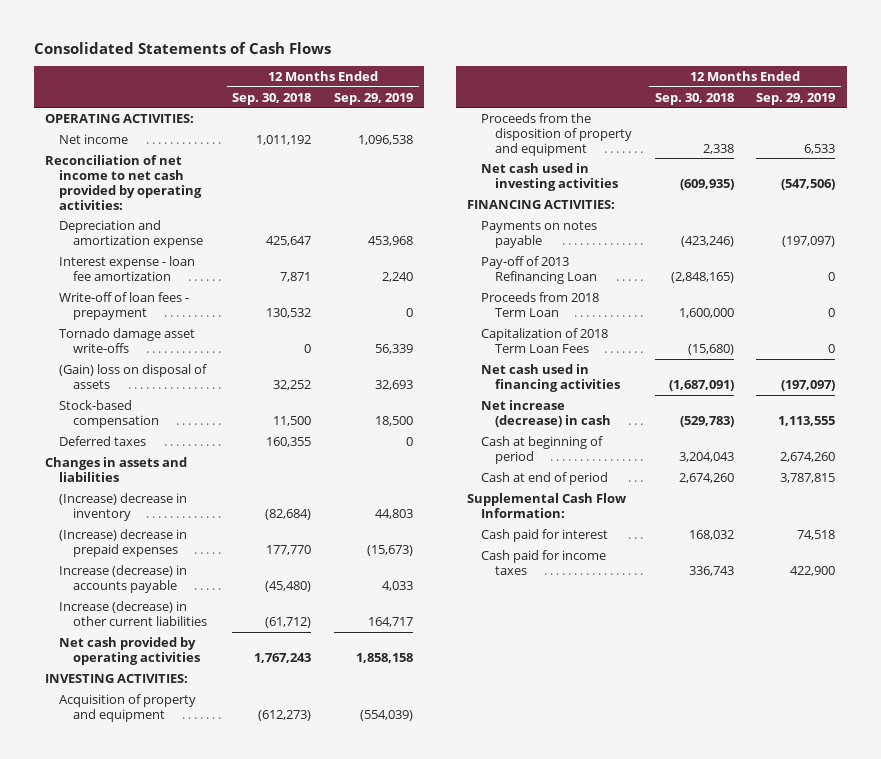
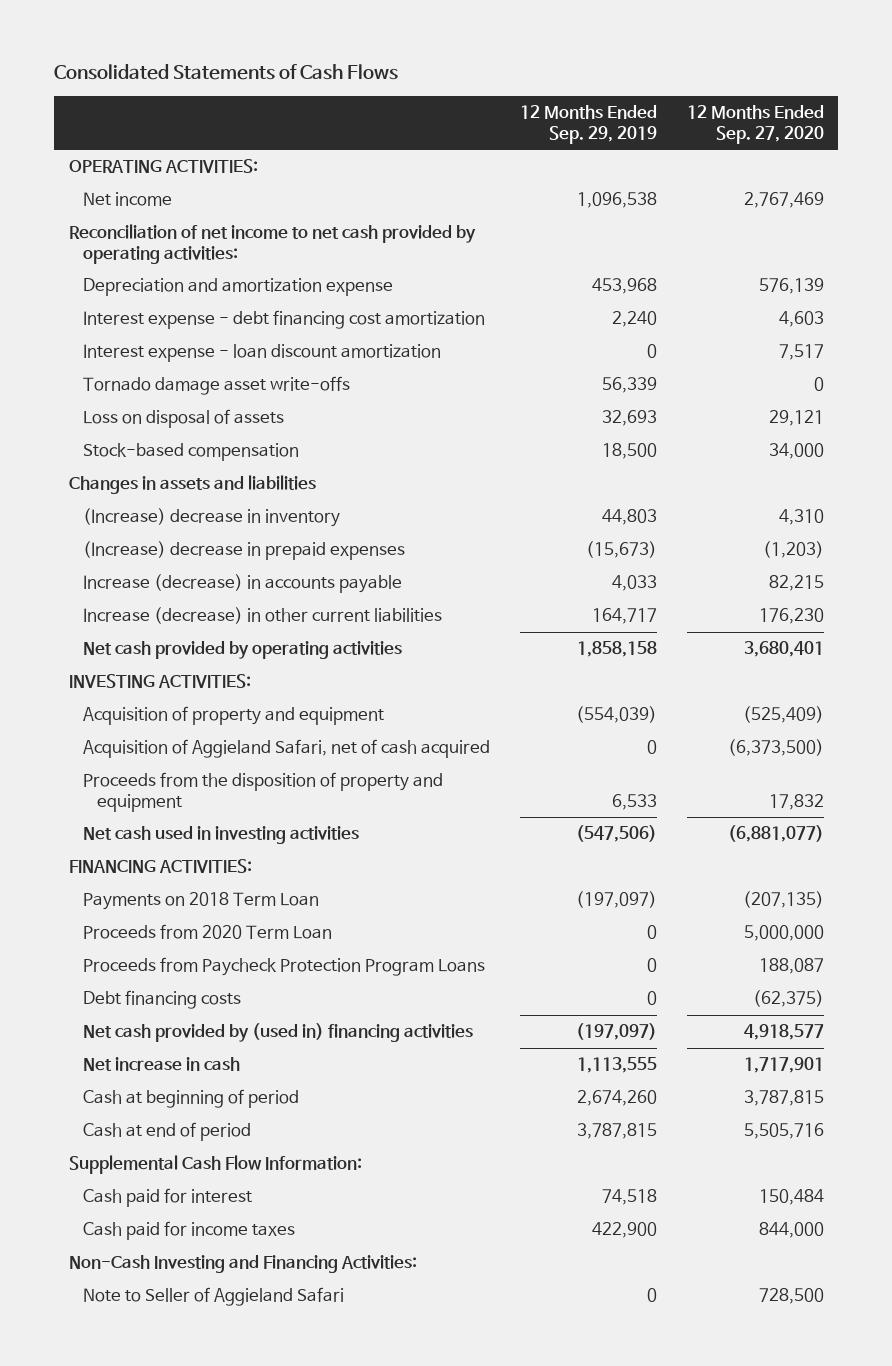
- | 12 Months Ended Sep. 30, 2018 | 12 Months Ended Sep. 29, 2019
+ | 12 Months Ended Sep. 29, 2019 | 12 Months Ended Sep. 27, 2020
- Interest expense - loan fee amortization | 7,871 | 2,240
- Write-off of loan fees - prepayment | 130,532 | 0
+ Interest expense - debt financing cost amortization | 2,240 | 4,603
+ Interest expense - loan discount amortization | 0 | 7,517
- (Gain) loss on disposal of assets | 32,252 | 32,693
+ Loss on disposal of assets | 32,693 | 29,121
- Deferred taxes | 160,355 | 0
+ Acquisition of Aggieland Safari, net of cash acquired | 0 | (6,373,500)
- Payments on notes payable | (423,246) | (197,097)
- Pay-off of 2013 Refinancing Loan | (2,848,165) | 0
- Proceeds from 2018 Term Loan | 1,600,000 | 0
- Capitalization of 2018 Term Loan Fees | (15,680) | 0
- Net cash used in financing activities | (1,687,091) | (197,097)
- Net increase (decrease) in cash | (529,783) | 1,113,555
+ Payments on 2018 Term Loan | (197,097) | (207,135)
+ Proceeds from 2020 Term Loan | 0 | 5,000,000
+ Proceeds from Paycheck Protection Program Loans | 0 | 188,087
+ Debt financing costs | 0 | (62,375)
+ Net cash provided by (used in) financing activities | (197,097) | 4,918,577
+ Net increase in cash | 1,113,555 | 1,717,901
+ Non-Cash Investing and Financing Activities:
+ Note to Seller of Aggieland Safari | 0 | 728,500

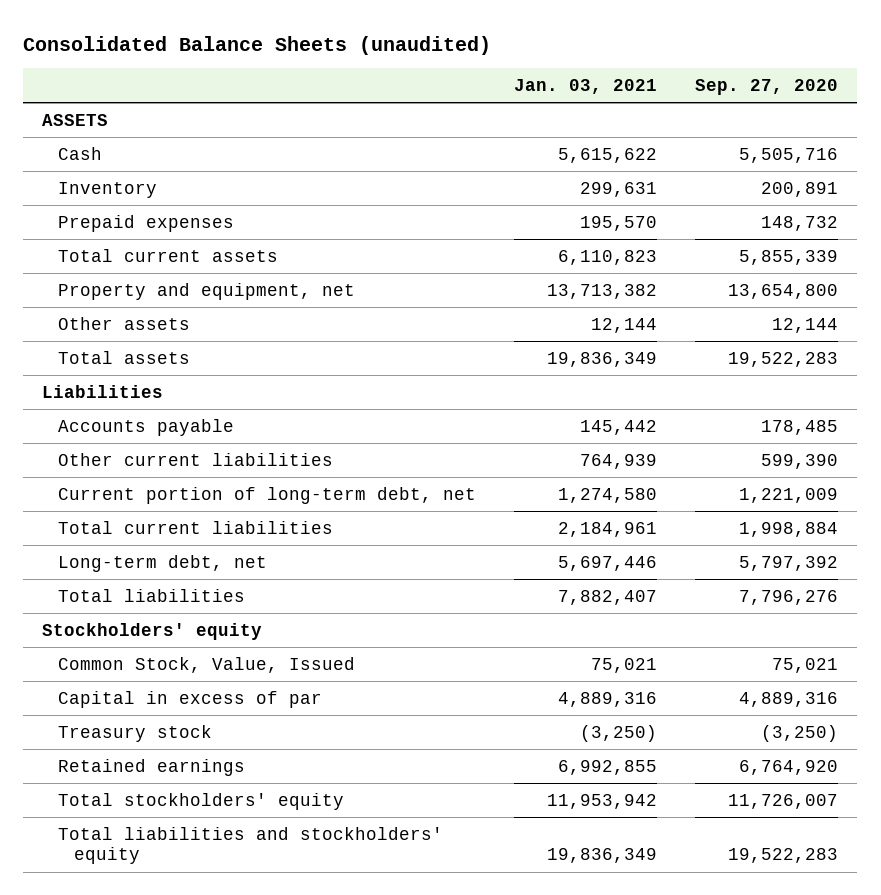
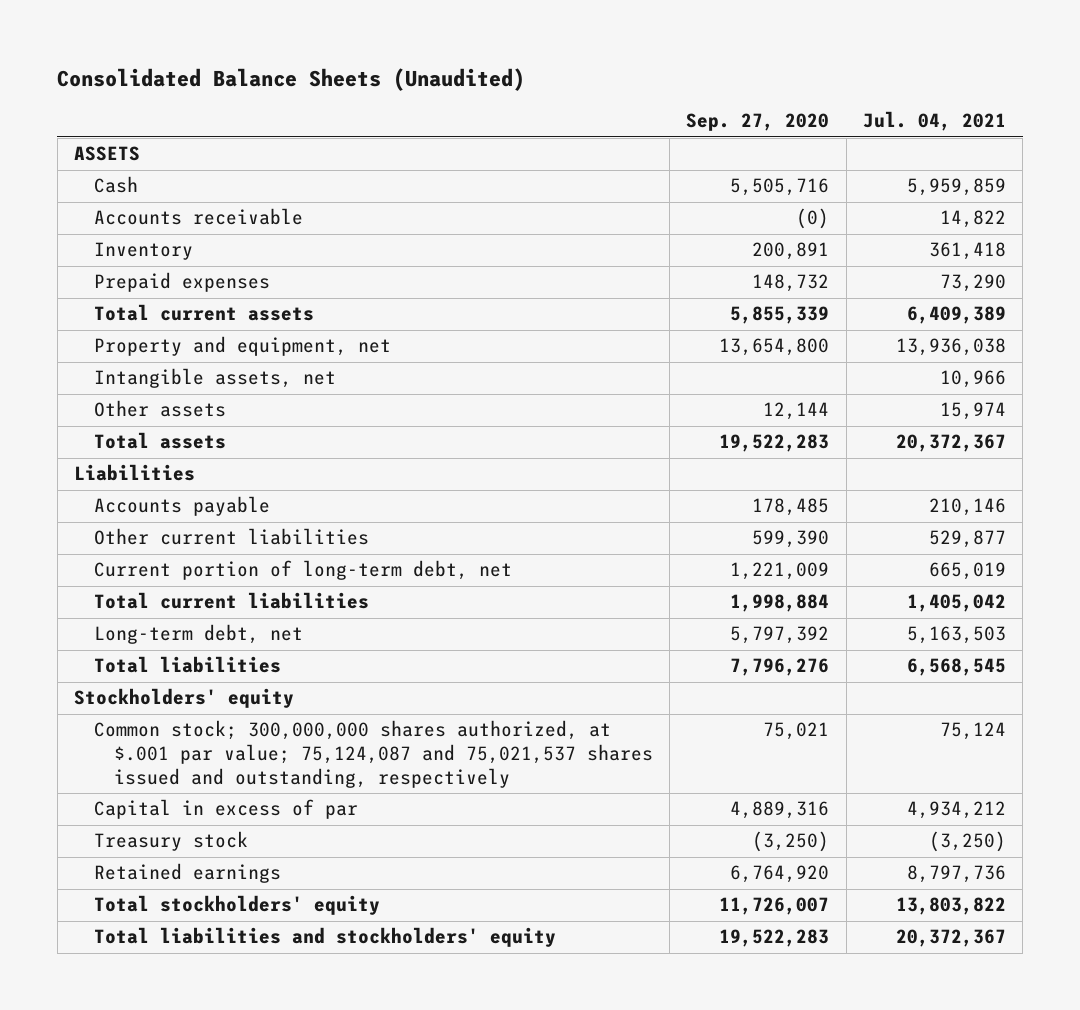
- Consolidated Balance Sheets (unaudited)
+ Consolidated Balance Sheets (Unaudited)
- | Jan. 03, 2021 | Sep. 27, 2020
+ | Sep. 27, 2020 | Jul. 04, 2021
+ Accounts receivable | (0) | 14,822
+ Intangible assets, net | | 10,966
- Common Stock, Value, Issued | 75,021 | 75,021
+ Common stock; 300,000,000 shares authorized, at $.001 par value; 75,124,087 and 75,021,537 shares issued and outstanding, respectively | 75,021 | 75,124

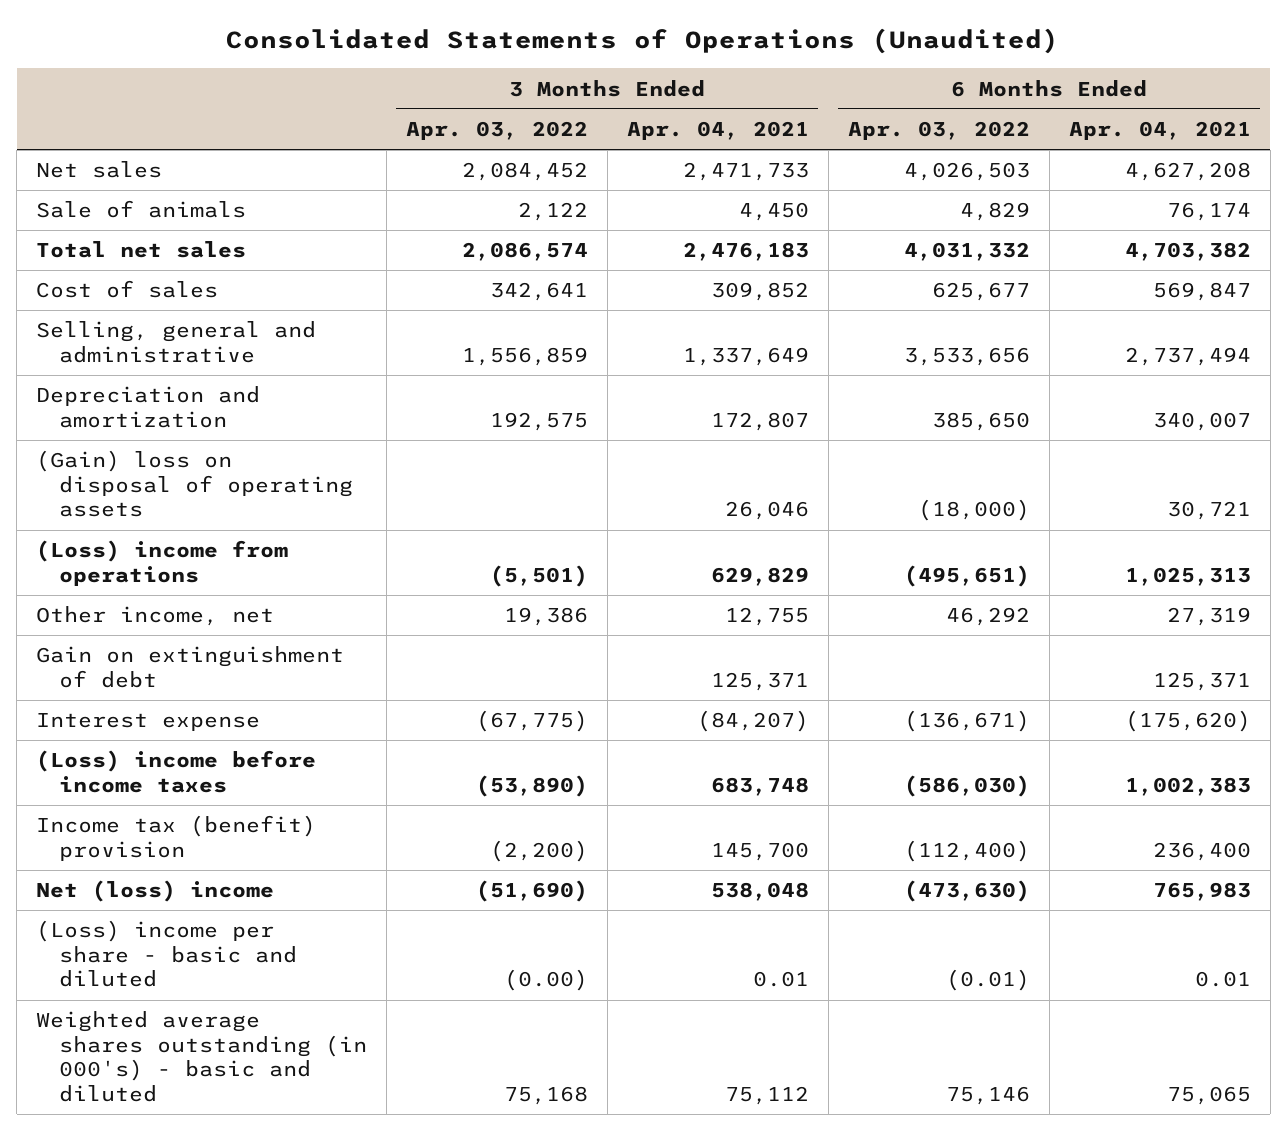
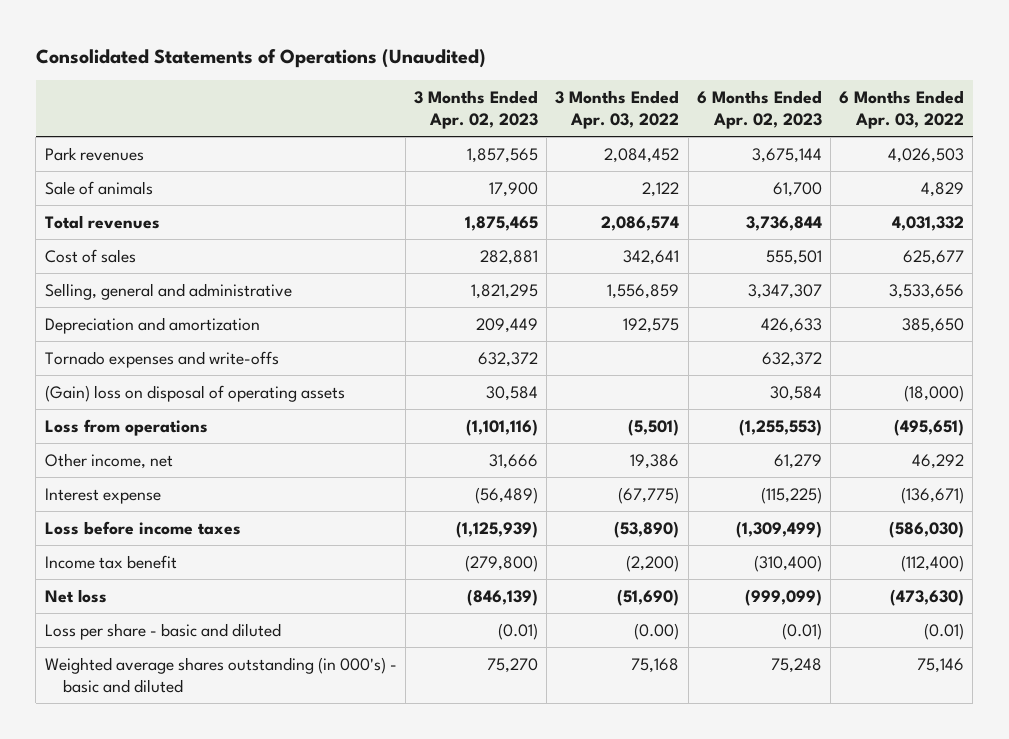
- | 3 Months Ended Apr. 03, 2022 | 3 Months Ended Apr. 04, 2021 | 6 Months Ended Apr. 03, 2022 | 6 Months Ended Apr. 04, 2021
+ | 3 Months Ended Apr. 02, 2023 | 3 Months Ended Apr. 03, 2022 | 6 Months Ended Apr. 02, 2023 | 6 Months Ended Apr. 03, 2022
- Net sales | 2,084,452 | 2,471,733 | 4,026,503 | 4,627,208
+ Park revenues | 1,857,565 | 2,084,452 | 3,675,144 | 4,026,503
- Total net sales | 2,086,574 | 2,476,183 | 4,031,332 | 4,703,382
+ Total revenues | 1,875,465 | 2,086,574 | 3,736,844 | 4,031,332
+ Tornado expenses and write-offs | 632,372 | | 632,372 |
- (Loss) income from operations | (5,501) | 629,829 | (495,651) | 1,025,313
+ Loss from operations | (1,101,116) | (5,501) | (1,255,553) | (495,651)
- Gain on extinguishment of debt | | 125,371 | | 125,371
- (Loss) income before income taxes | (53,890) | 683,748 | (586,030) | 1,002,383
- Income tax (benefit) provision | (2,200) | 145,700 | (112,400) | 236,400
- Net (loss) income | (51,690) | 538,048 | (473,630) | 765,983
- (Loss) income per share - basic and diluted | (0.00) | 0.01 | (0.01) | 0.01
+ Loss before income taxes | (1,125,939) | (53,890) | (1,309,499) | (586,030)
+ Income tax benefit | (279,800) | (2,200) | (310,400) | (112,400)
+ Net loss | (846,139) | (51,690) | (999,099) | (473,630)
+ Loss per share - basic and diluted | (0.01) | (0.00) | (0.01) | (0.01)

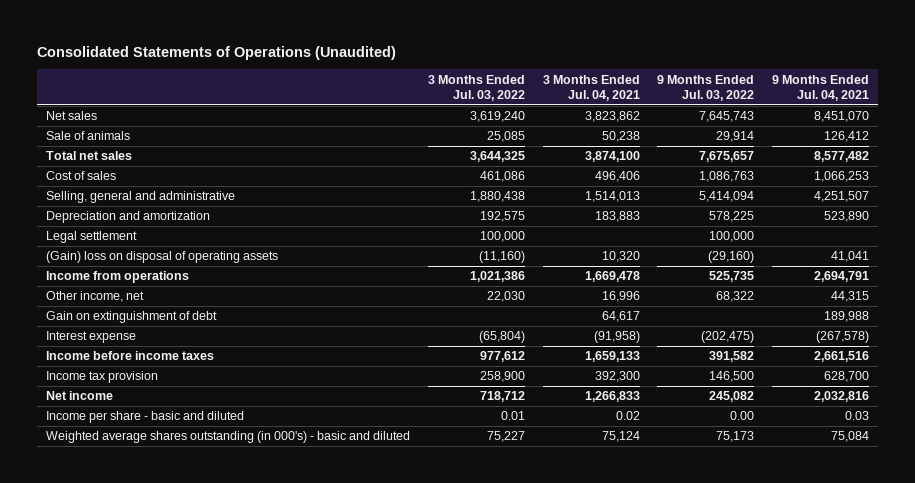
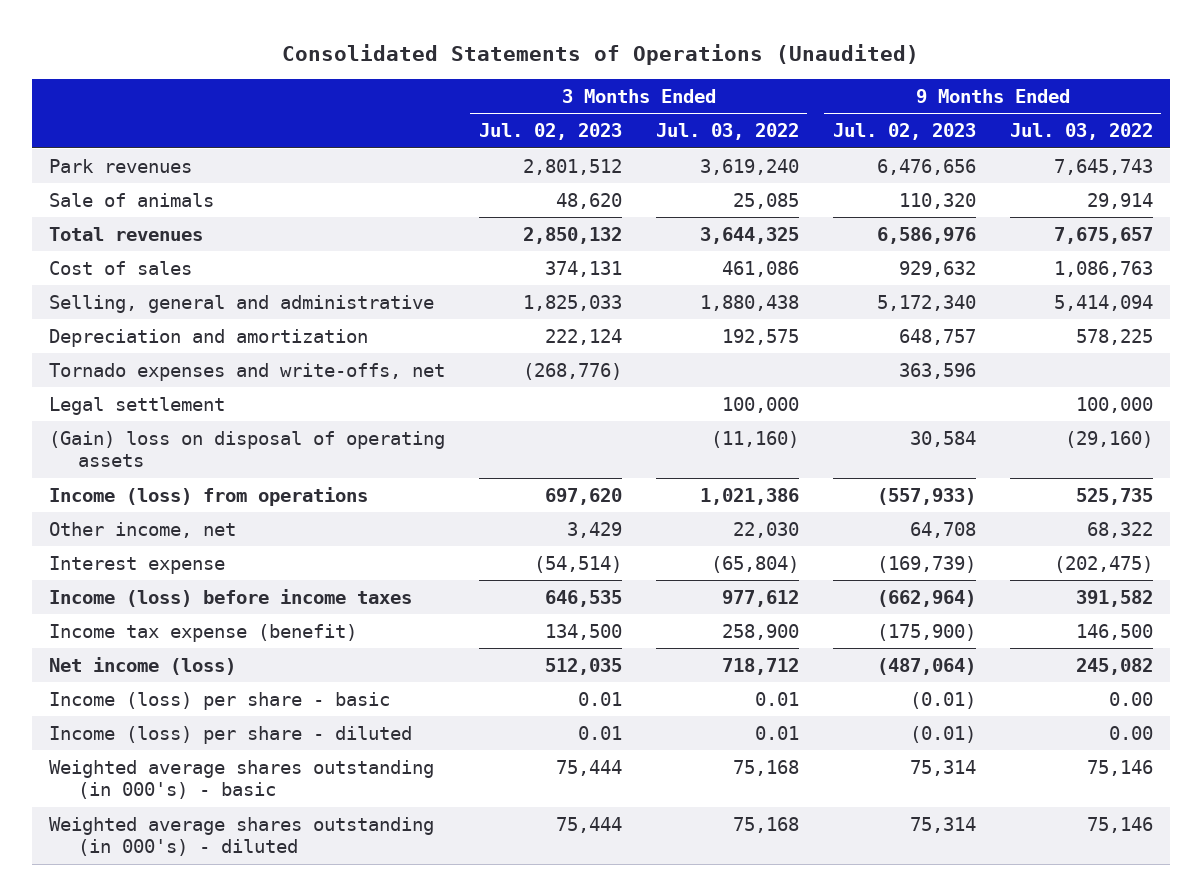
- | 3 Months Ended Jul. 03, 2022 | 3 Months Ended Jul. 04, 2021 | 9 Months Ended Jul. 03, 2022 | 9 Months Ended Jul. 04, 2021
+ | 3 Months Ended Jul. 02, 2023 | 3 Months Ended Jul. 03, 2022 | 9 Months Ended Jul. 02, 2023 | 9 Months Ended Jul. 03, 2022
- Net sales | 3,619,240 | 3,823,862 | 7,645,743 | 8,451,070
+ Park revenues | 2,801,512 | 3,619,240 | 6,476,656 | 7,645,743
- Total net sales | 3,644,325 | 3,874,100 | 7,675,657 | 8,577,482
+ Total revenues | 2,850,132 | 3,644,325 | 6,586,976 | 7,675,657
+ Tornado expenses and write-offs, net | (268,776) | | 363,596 |
- Income from operations | 1,021,386 | 1,669,478 | 525,735 | 2,694,791
+ Income (loss) from operations | 697,620 | 1,021,386 | (557,933) | 525,735
- Gain on extinguishment of debt | | 64,617 | | 189,988
- Income before income taxes | 977,612 | 1,659,133 | 391,582 | 2,661,516
- Income tax provision | 258,900 | 392,300 | 146,500 | 628,700
- Net income | 718,712 | 1,266,833 | 245,082 | 2,032,816
- Income per share - basic and diluted | 0.01 | 0.02 | 0.00 | 0.03
- Weighted average shares outstanding (in 000's) - basic and diluted | 75,227 | 75,124 | 75,173 | 75,084
+ Income (loss) before income taxes | 646,535 | 977,612 | (662,964) | 391,582
+ Income tax expense (benefit) | 134,500 | 258,900 | (175,900) | 146,500
+ Net income (loss) | 512,035 | 718,712 | (487,064) | 245,082
+ Income (loss) per share - basic | 0.01 | 0.01 | (0.01) | 0.00
+ Income (loss) per share - diluted | 0.01 | 0.01 | (0.01) | 0.00
+ Weighted average shares outstanding (in 000's) - basic | 75,444 | 75,168 | 75,314 | 75,146
+ Weighted average shares outstanding (in 000's) - diluted | 75,444 | 75,168 | 75,314 | 75,146

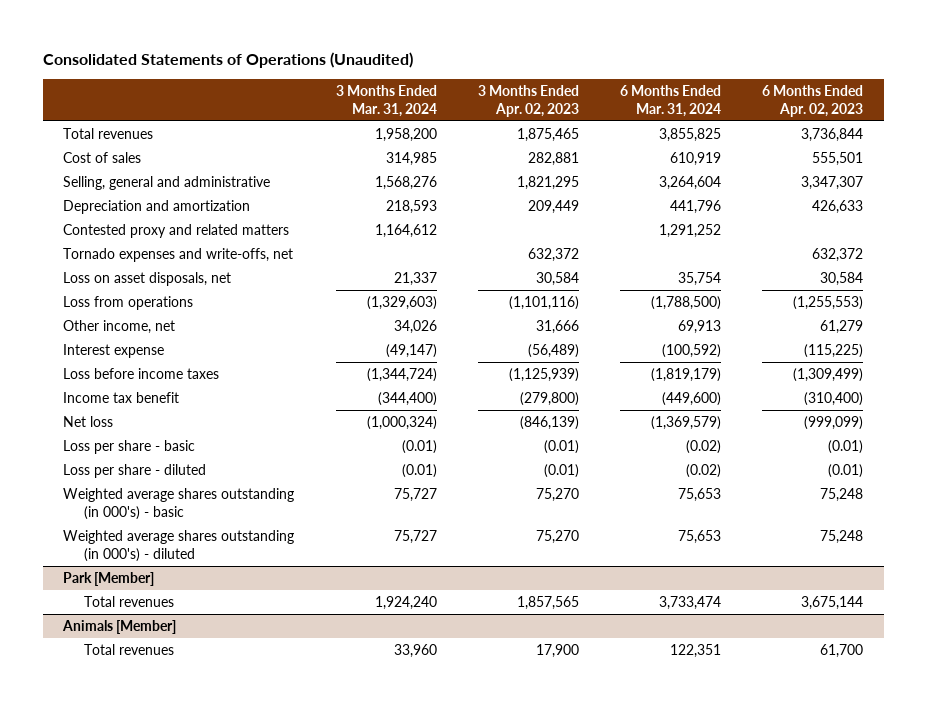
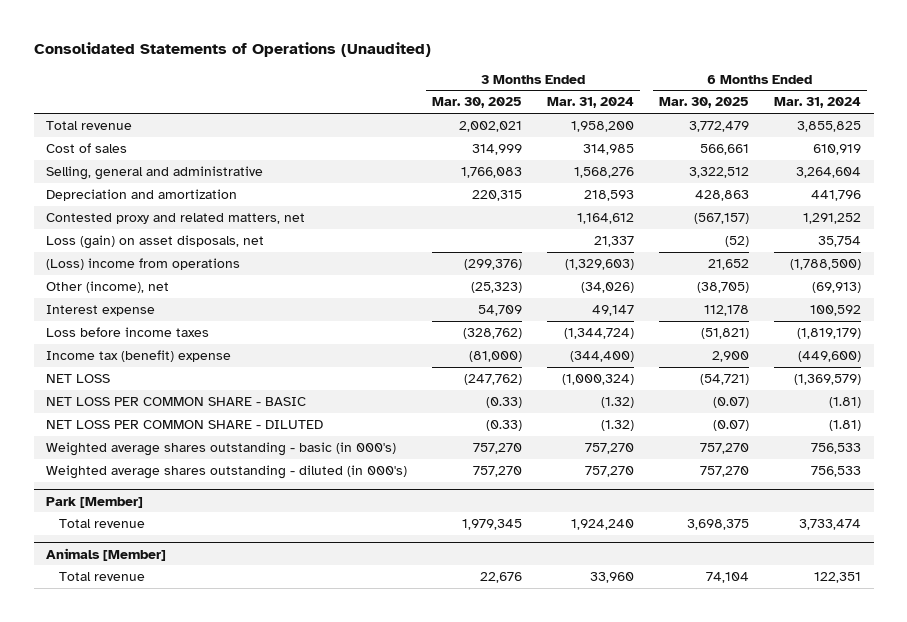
- | 3 Months Ended Mar. 31, 2024 | 3 Months Ended Apr. 02, 2023 | 6 Months Ended Mar. 31, 2024 | 6 Months Ended Apr. 02, 2023
+ | 3 Months Ended Mar. 30, 2025 | 3 Months Ended Mar. 31, 2024 | 6 Months Ended Mar. 30, 2025 | 6 Months Ended Mar. 31, 2024
- Total revenues | 1,958,200 | 1,875,465 | 3,855,825 | 3,736,844
+ Total revenue | 2,002,021 | 1,958,200 | 3,772,479 | 3,855,825
- Contested proxy and related matters | 1,164,612 | | 1,291,252 |
- Tornado expenses and write-offs, net | | 632,372 | | 632,372
- Loss on asset disposals, net | 21,337 | 30,584 | 35,754 | 30,584
- Loss from operations | (1,329,603) | (1,101,116) | (1,788,500) | (1,255,553)
- Other income, net | 34,026 | 31,666 | 69,913 | 61,279
- Interest expense | (49,147) | (56,489) | (100,592) | (115,225)
+ Contested proxy and related matters, net | | 1,164,612 | (567,157) | 1,291,252
+ Loss (gain) on asset disposals, net | | 21,337 | (52) | 35,754
+ (Loss) income from operations | (299,376) | (1,329,603) | 21,652 | (1,788,500)
+ Other (income), net | (25,323) | (34,026) | (38,705) | (69,913)
+ Interest expense | 54,709 | 49,147 | 112,178 | 100,592
- Income tax benefit | (344,400) | (279,800) | (449,600) | (310,400)
- Net loss | (1,000,324) | (846,139) | (1,369,579) | (999,099)
- Loss per share - basic | (0.01) | (0.01) | (0.02) | (0.01)
- Loss per share - diluted | (0.01) | (0.01) | (0.02) | (0.01)
- Weighted average shares outstanding (in 000's) - basic | 75,727 | 75,270 | 75,653 | 75,248
- Weighted average shares outstanding (in 000's) - diluted | 75,727 | 75,270 | 75,653 | 75,248
+ Income tax (benefit) expense | (81,000) | (344,400) | 2,900 | (449,600)
+ NET LOSS | (247,762) | (1,000,324) | (54,721) | (1,369,579)
+ NET LOSS PER COMMON SHARE - BASIC | (0.33) | (1.32) | (0.07) | (1.81)
+ NET LOSS PER COMMON SHARE - DILUTED | (0.33) | (1.32) | (0.07) | (1.81)
+ Weighted average shares outstanding - basic (in 000's) | 757,270 | 757,270 | 757,270 | 756,533
+ Weighted average shares outstanding - diluted (in 000's) | 757,270 | 757,270 | 757,270 | 756,533
@ Park [Member]
- Total revenues | 1,924,240 | 1,857,565 | 3,733,474 | 3,675,144
+ Total revenue | 1,979,345 | 1,924,240 | 3,698,375 | 3,733,474
@ Animals [Member]
- Total revenues | 33,960 | 17,900 | 122,351 | 61,700
+ Total revenue | 22,676 | 33,960 | 74,104 | 122,351

